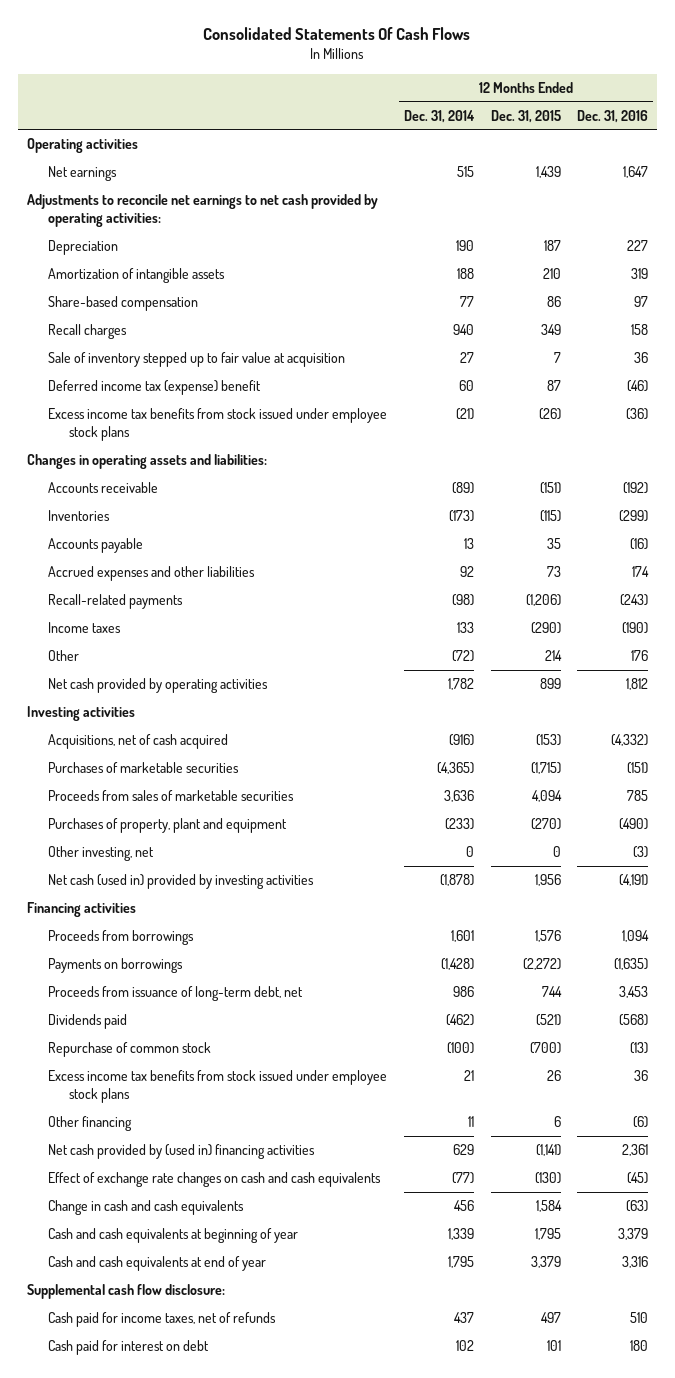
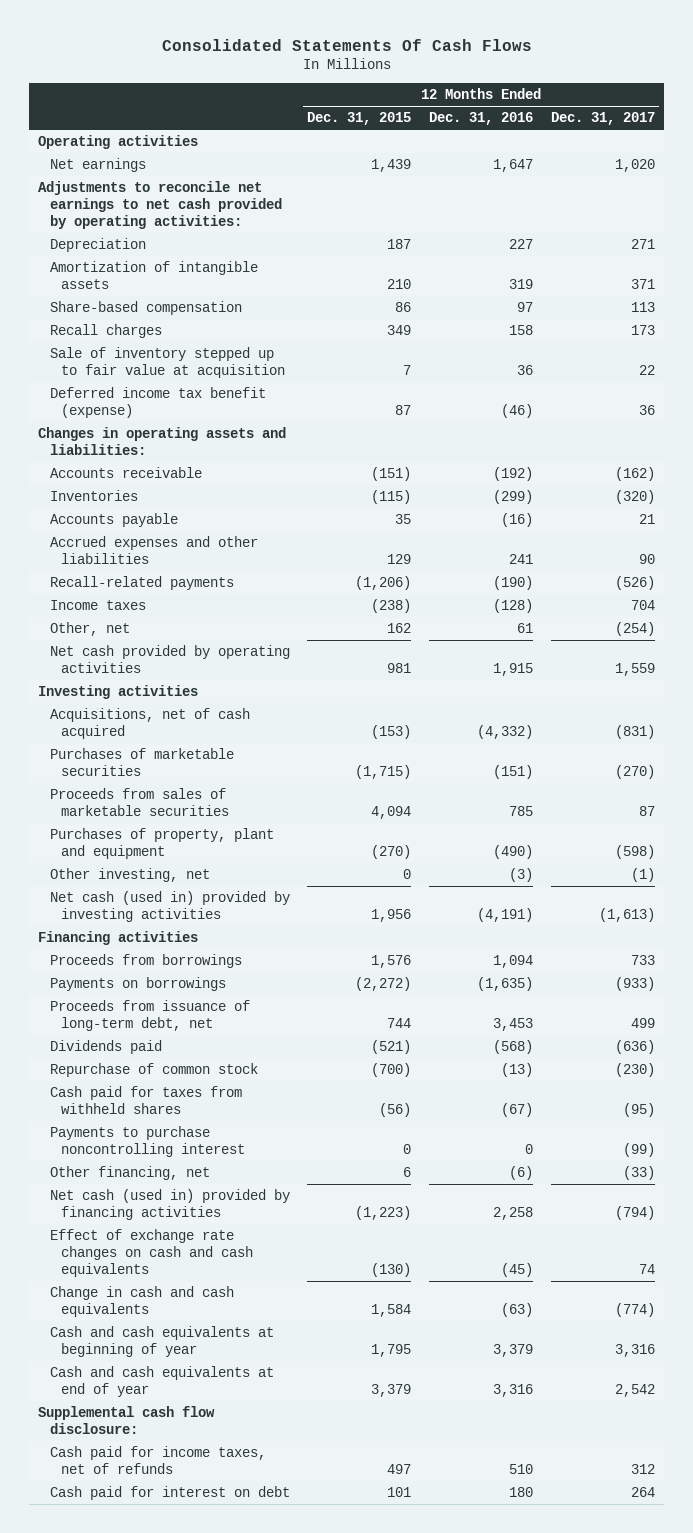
- | 12 Months Ended Dec. 31, 2014 | 12 Months Ended Dec. 31, 2015 | 12 Months Ended Dec. 31, 2016
+ | 12 Months Ended Dec. 31, 2015 | 12 Months Ended Dec. 31, 2016 | 12 Months Ended Dec. 31, 2017
- Deferred income tax (expense) benefit | 60 | 87 | (46)
- Excess income tax benefits from stock issued under employee stock plans | (21) | (26) | (36)
+ Deferred income tax benefit (expense) | 87 | (46) | 36
- Accrued expenses and other liabilities | 92 | 73 | 174
- Recall-related payments | (98) | (1,206) | (243)
- Income taxes | 133 | (290) | (190)
- Other | (72) | 214 | 176
- Net cash provided by operating activities | 1,782 | 899 | 1,812
+ Accrued expenses and other liabilities | 129 | 241 | 90
+ Recall-related payments | (1,206) | (190) | (526)
+ Income taxes | (238) | (128) | 704
+ Other, net | 162 | 61 | (254)
+ Net cash provided by operating activities | 981 | 1,915 | 1,559
- Excess income tax benefits from stock issued under employee stock plans | 21 | 26 | 36
- Other financing | 11 | 6 | (6)
- Net cash provided by (used in) financing activities | 629 | (1,141) | 2,361
+ Cash paid for taxes from withheld shares | (56) | (67) | (95)
+ Payments to purchase noncontrolling interest | 0 | 0 | (99)
+ Other financing, net | 6 | (6) | (33)
+ Net cash (used in) provided by financing activities | (1,223) | 2,258 | (794)

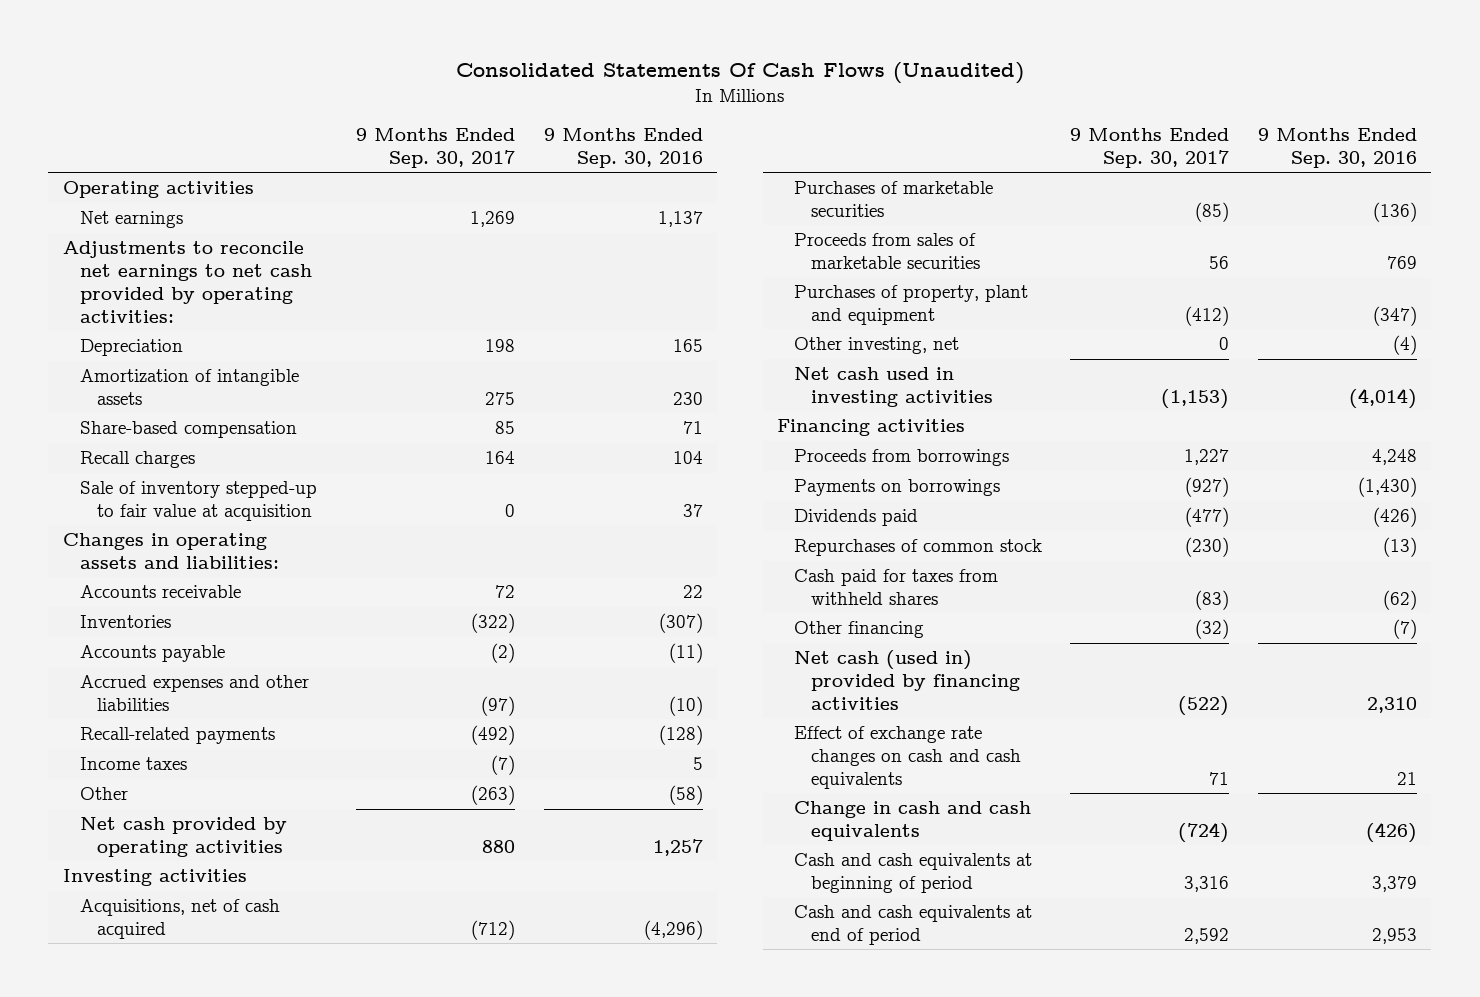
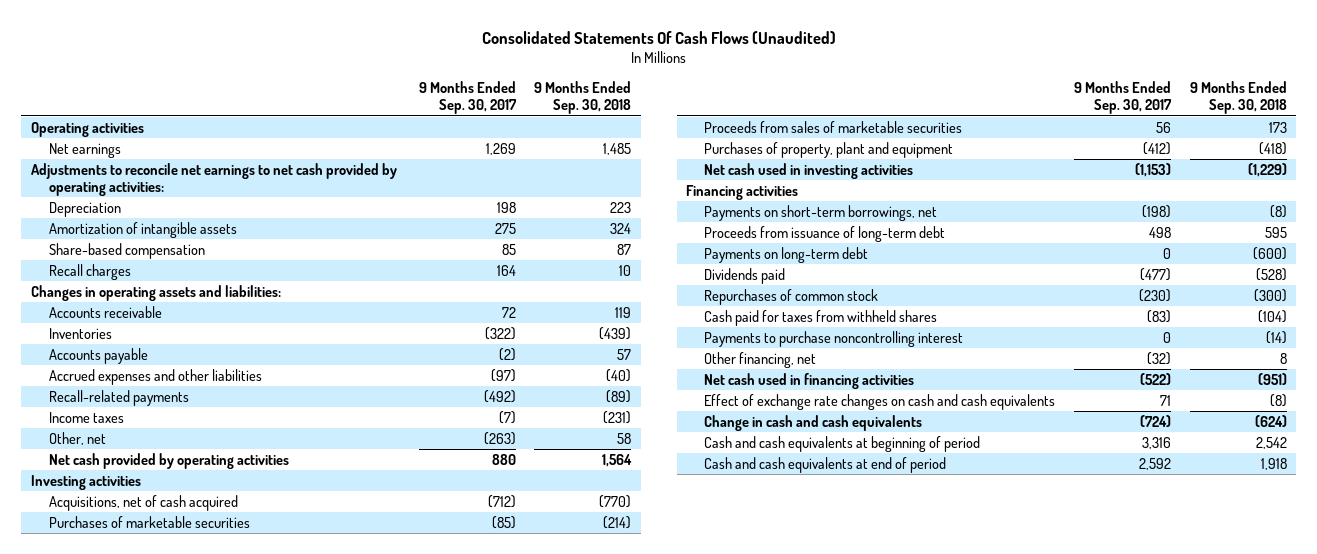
- | 9 Months Ended Sep. 30, 2017 | 9 Months Ended Sep. 30, 2016
+ | 9 Months Ended Sep. 30, 2017 | 9 Months Ended Sep. 30, 2018
- Sale of inventory stepped-up to fair value at acquisition | 0 | 37
- Other | (263) | (58)
+ Other, net | (263) | 58
- Other investing, net | 0 | (4)
- Proceeds from borrowings | 1,227 | 4,248
- Payments on borrowings | (927) | (1,430)
+ Payments on short-term borrowings, net | (198) | (8)
+ Proceeds from issuance of long-term debt | 498 | 595
+ Payments on long-term debt | 0 | (600)
- Other financing | (32) | (7)
- Net cash (used in) provided by financing activities | (522) | 2,310
+ Payments to purchase noncontrolling interest | 0 | (14)
+ Other financing, net | (32) | 8
+ Net cash used in financing activities | (522) | (951)

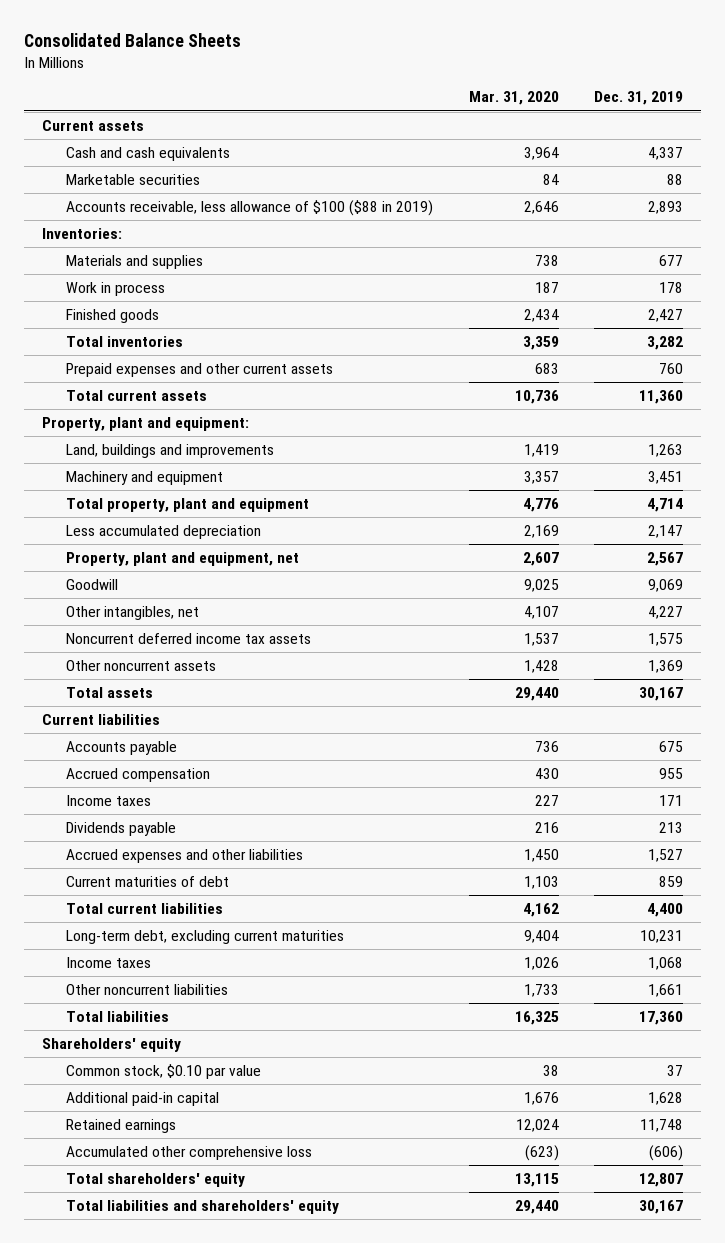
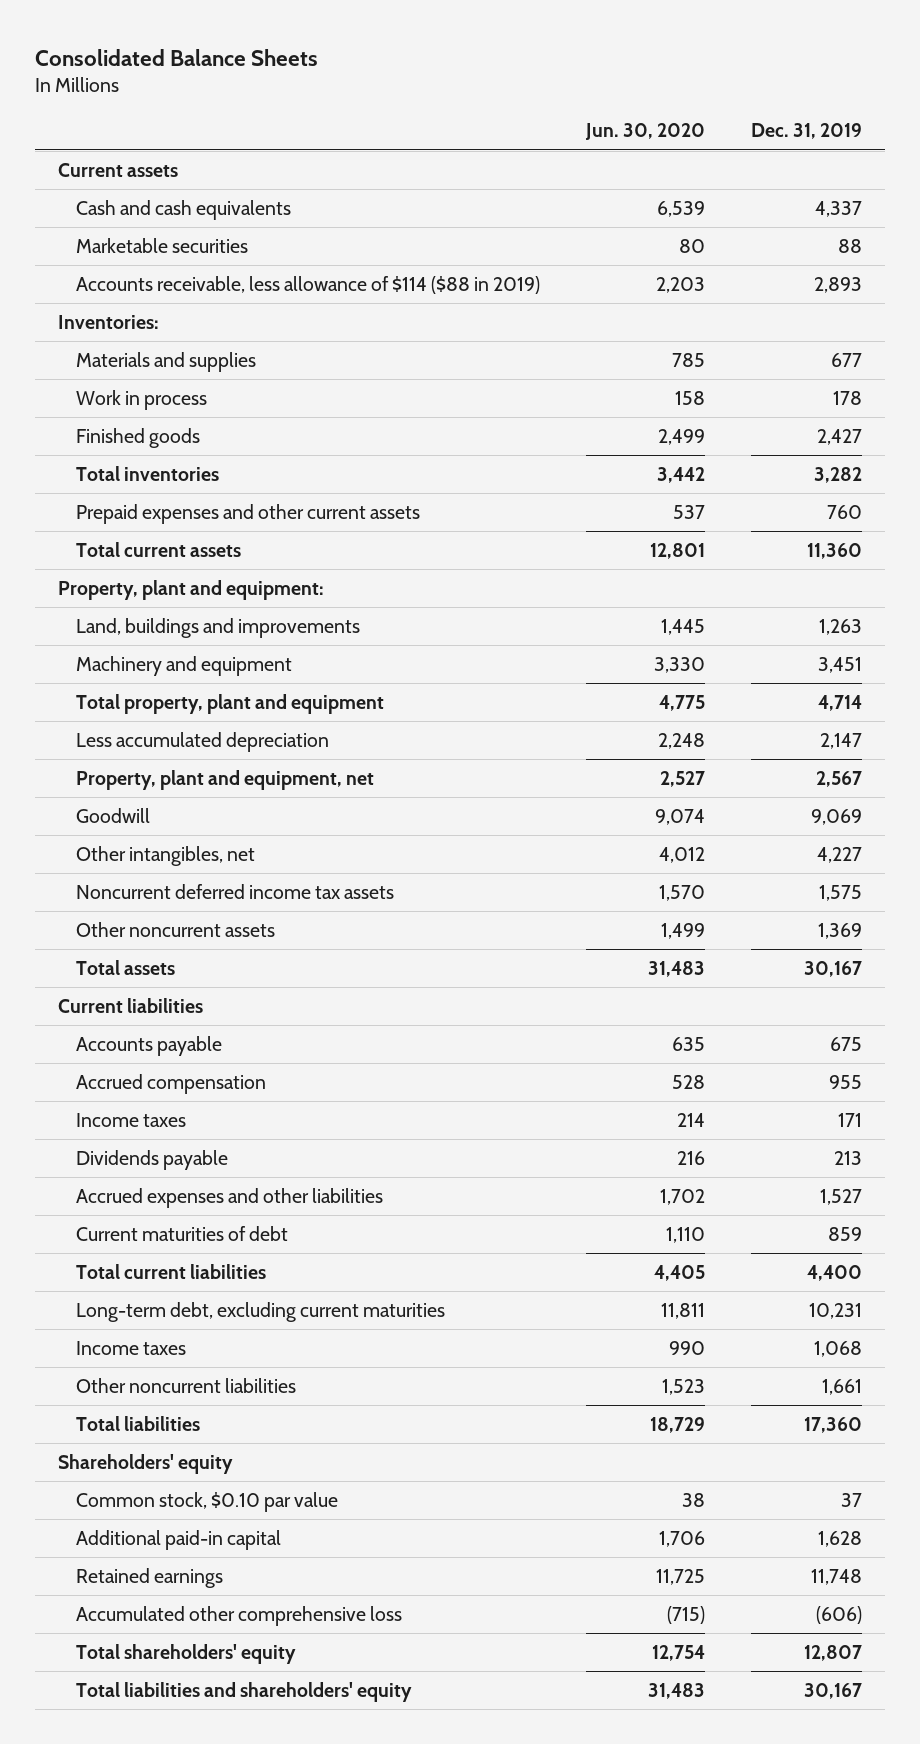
- | Mar. 31, 2020 | Dec. 31, 2019
+ | Jun. 30, 2020 | Dec. 31, 2019
- Accounts receivable, less allowance of $100 ($88 in 2019) | 2,646 | 2,893
+ Accounts receivable, less allowance of $114 ($88 in 2019) | 2,203 | 2,893

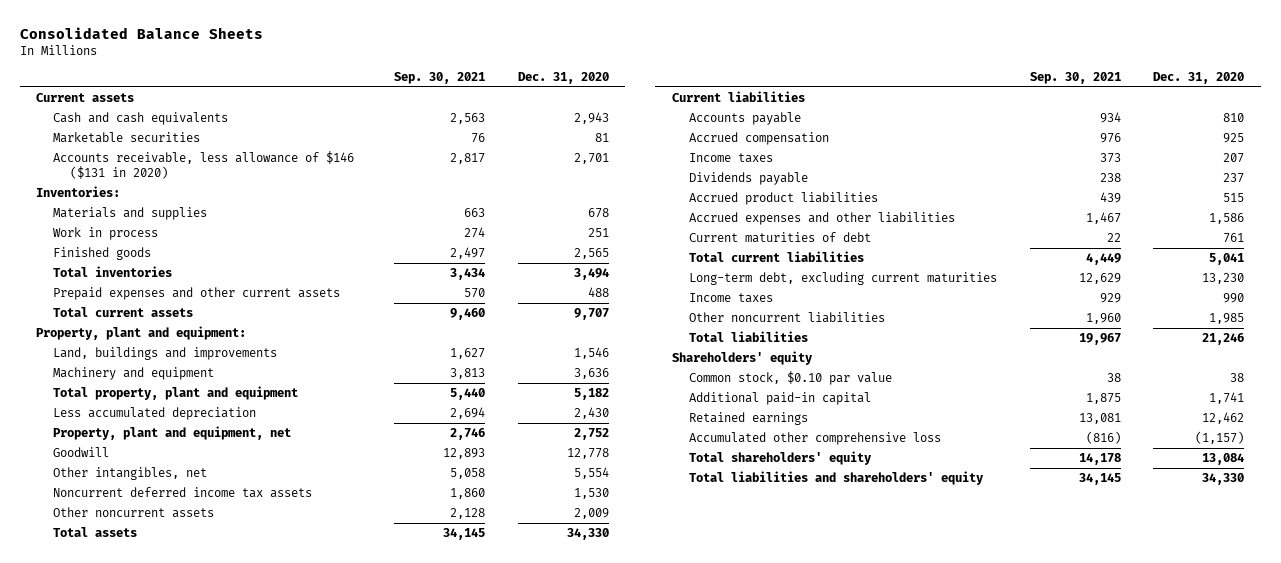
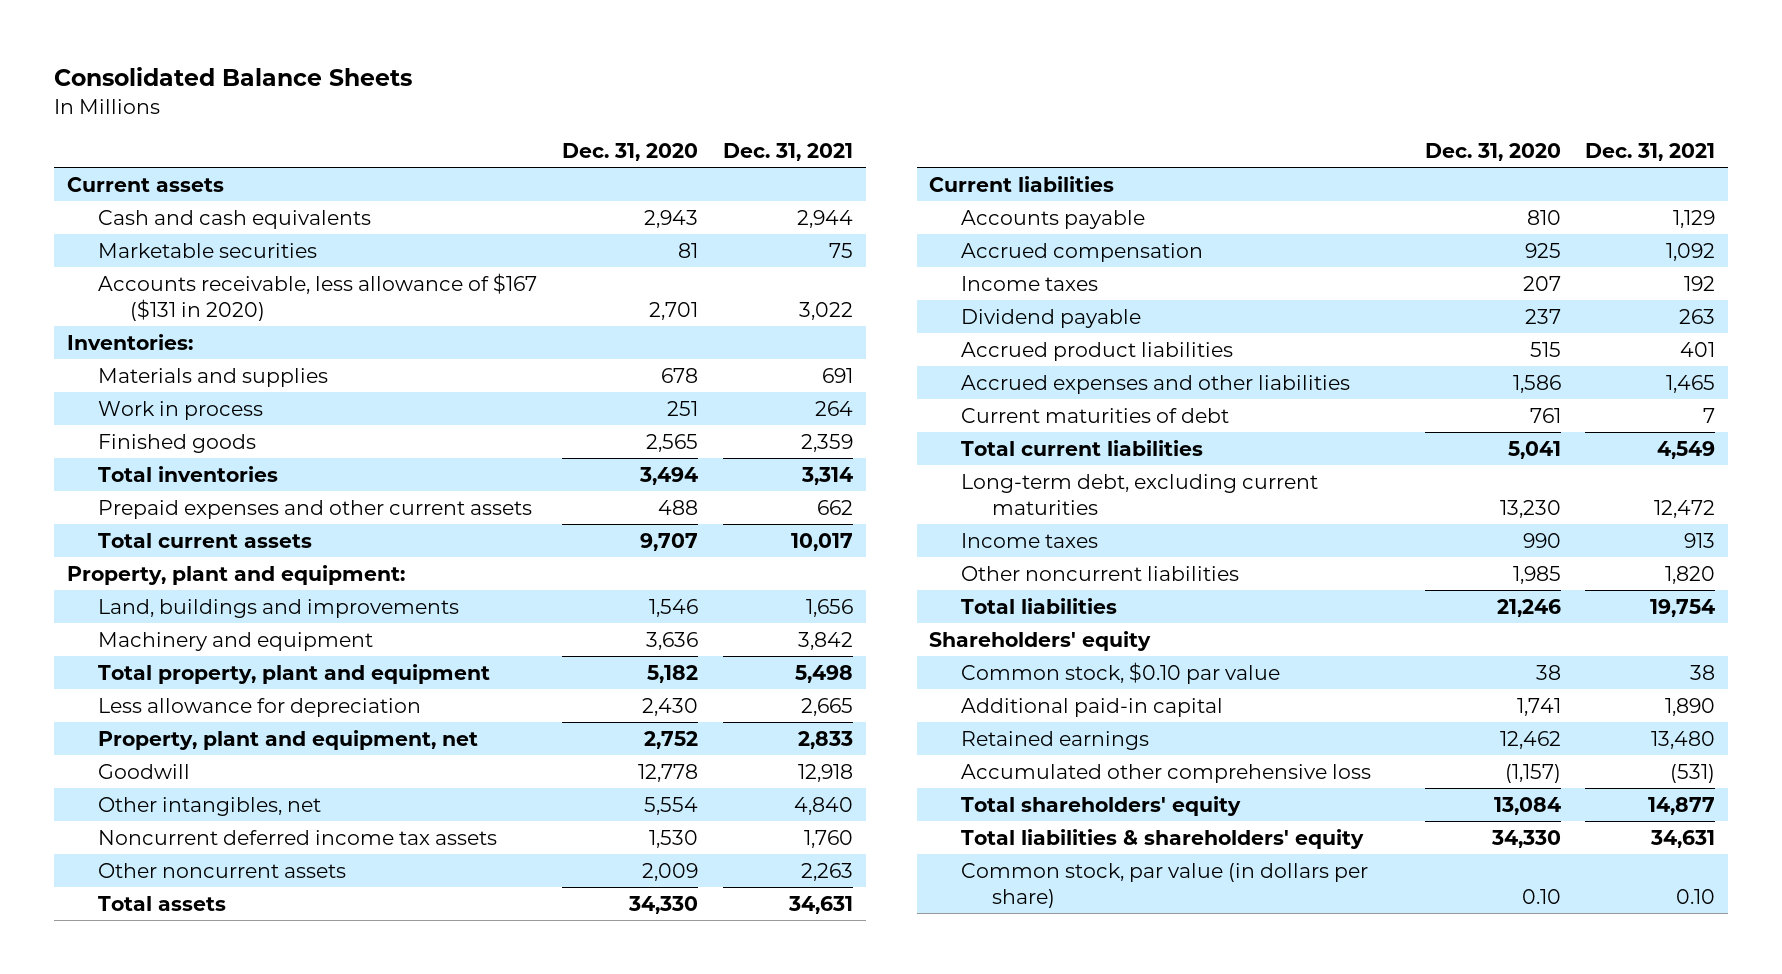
- | Sep. 30, 2021 | Dec. 31, 2020
+ | Dec. 31, 2020 | Dec. 31, 2021
- Accounts receivable, less allowance of $146 ($131 in 2020) | 2,817 | 2,701
+ Accounts receivable, less allowance of $167 ($131 in 2020) | 2,701 | 3,022
- Less accumulated depreciation | 2,694 | 2,430
+ Less allowance for depreciation | 2,430 | 2,665
- Dividends payable | 238 | 237
+ Dividend payable | 237 | 263
- Total liabilities and shareholders' equity | 34,145 | 34,330
+ Total liabilities & shareholders' equity | 34,330 | 34,631
+ Common stock, par value (in dollars per share) | 0.10 | 0.10

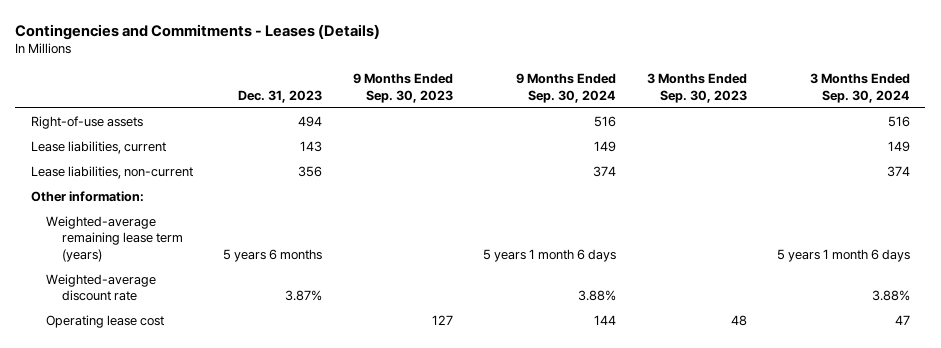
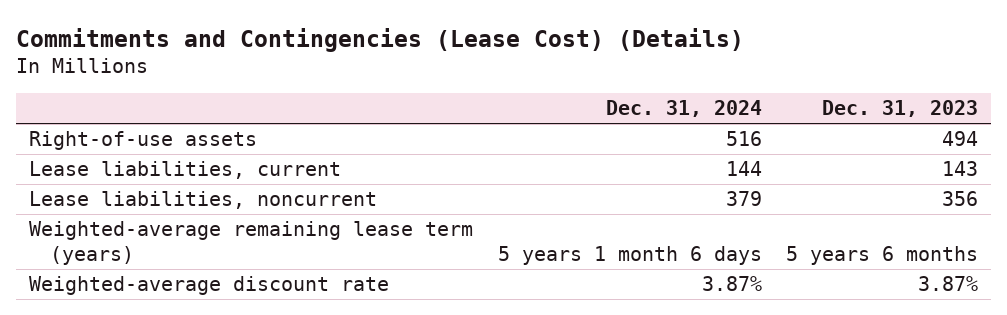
- Contingencies and Commitments - Leases (Details)
+ Commitments and Contingencies (Lease Cost) (Details)
- | Dec. 31, 2023 | 9 Months Ended Sep. 30, 2023 | 9 Months Ended Sep. 30, 2024 | 3 Months Ended Sep. 30, 2023 | 3 Months Ended Sep. 30, 2024
+ | Dec. 31, 2024 | Dec. 31, 2023
- Lease liabilities, non-current | 356 | | 374 | | 374
- Other information:
+ Lease liabilities, noncurrent | 379 | 356
- Operating lease cost | | 127 | 144 | 48 | 47

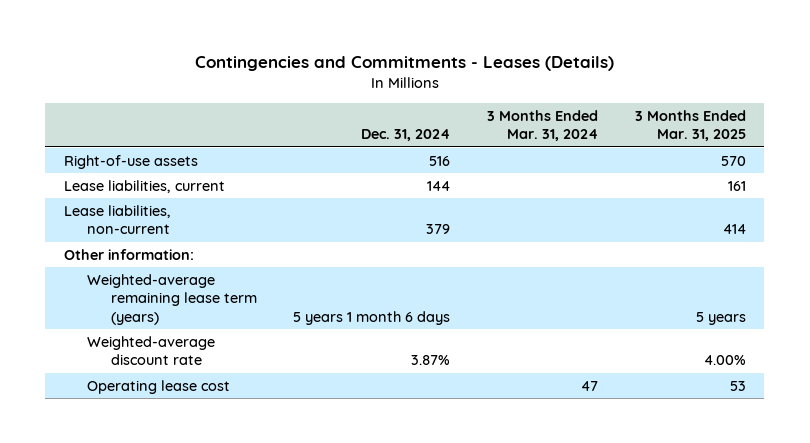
- Commitments and Contingencies (Lease Cost) (Details)
+ Contingencies and Commitments - Leases (Details)
- | Dec. 31, 2024 | Dec. 31, 2023
+ | Dec. 31, 2024 | 3 Months Ended Mar. 31, 2024 | 3 Months Ended Mar. 31, 2025
- Lease liabilities, noncurrent | 379 | 356
+ Lease liabilities, non-current | 379 | | 414
+ Other information:
+ Operating lease cost | | 47 | 53

